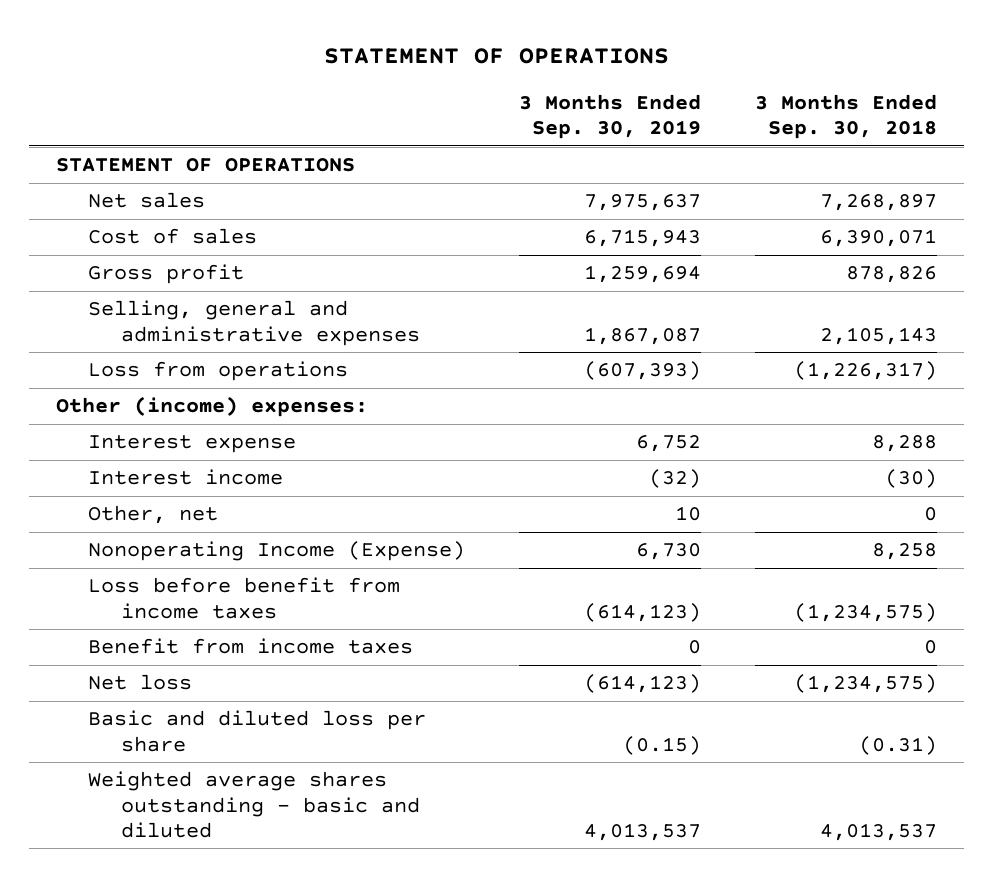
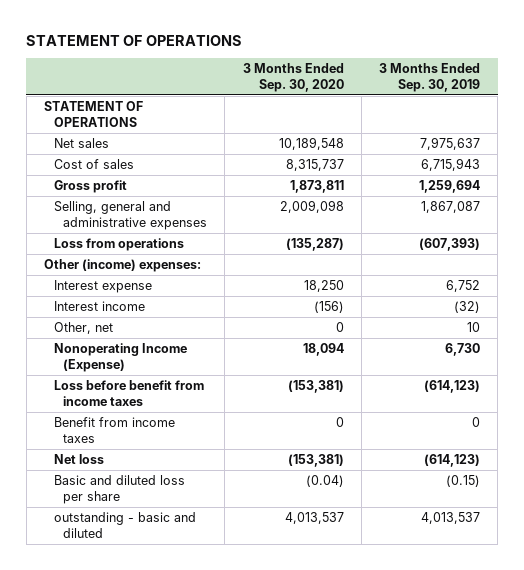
- | 3 Months Ended Sep. 30, 2019 | 3 Months Ended Sep. 30, 2018
+ | 3 Months Ended Sep. 30, 2020 | 3 Months Ended Sep. 30, 2019
- Weighted average shares outstanding - basic and diluted | 4,013,537 | 4,013,537
+ outstanding - basic and diluted | 4,013,537 | 4,013,537

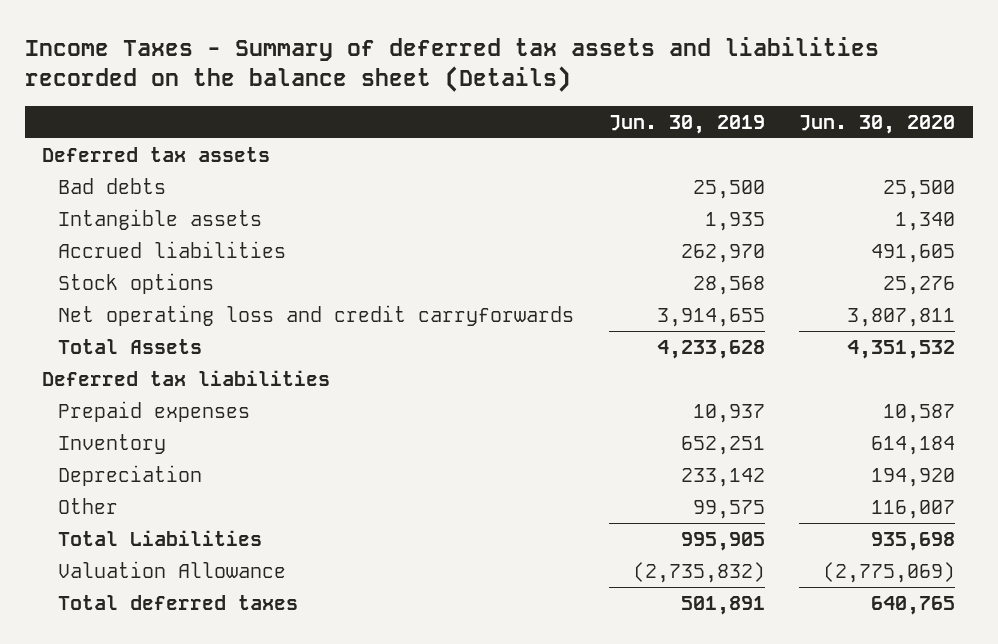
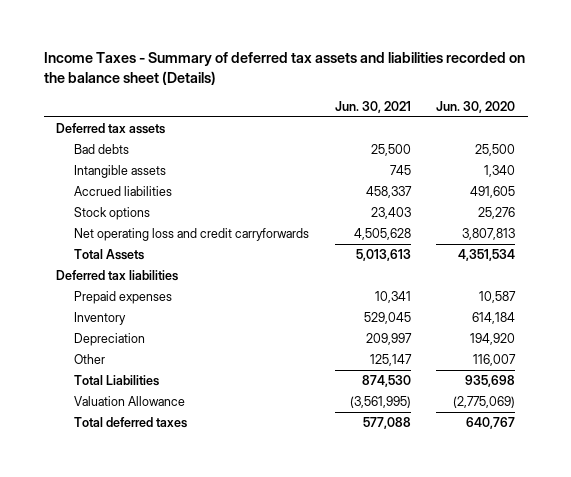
- | Jun. 30, 2019 | Jun. 30, 2020
+ | Jun. 30, 2021 | Jun. 30, 2020
- Net operating loss and credit carryforwards | 3,914,655 | 3,807,811
- Total Assets | 4,233,628 | 4,351,532
+ Net operating loss and credit carryforwards | 4,505,628 | 3,807,813
+ Total Assets | 5,013,613 | 4,351,534
- Total deferred taxes | 501,891 | 640,765
+ Total deferred taxes | 577,088 | 640,767

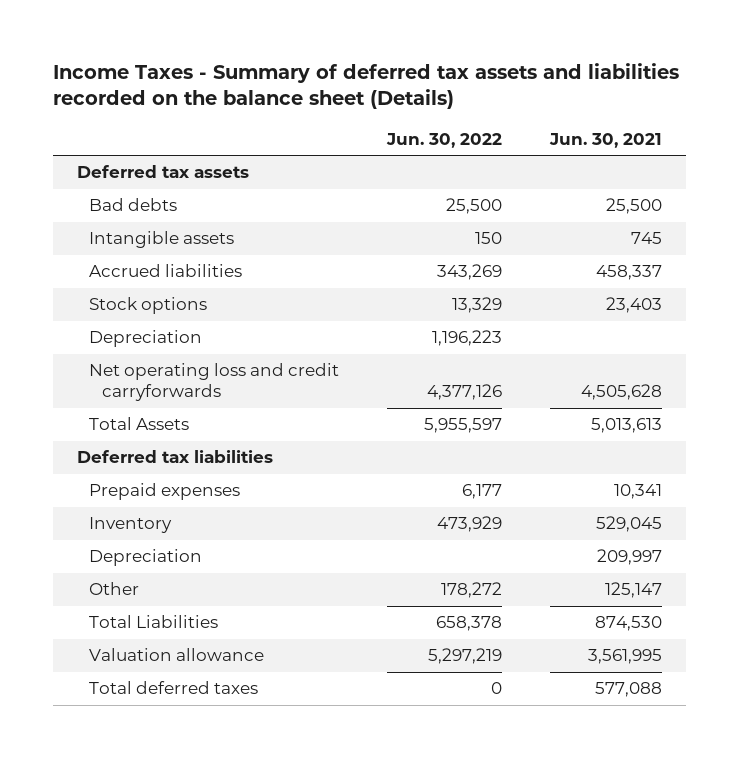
- | Jun. 30, 2021 | Jun. 30, 2020
+ | Jun. 30, 2022 | Jun. 30, 2021
+ Depreciation | 1,196,223 |
- Valuation Allowance | (3,561,995) | (2,775,069)
+ Valuation allowance | 5,297,219 | 3,561,995

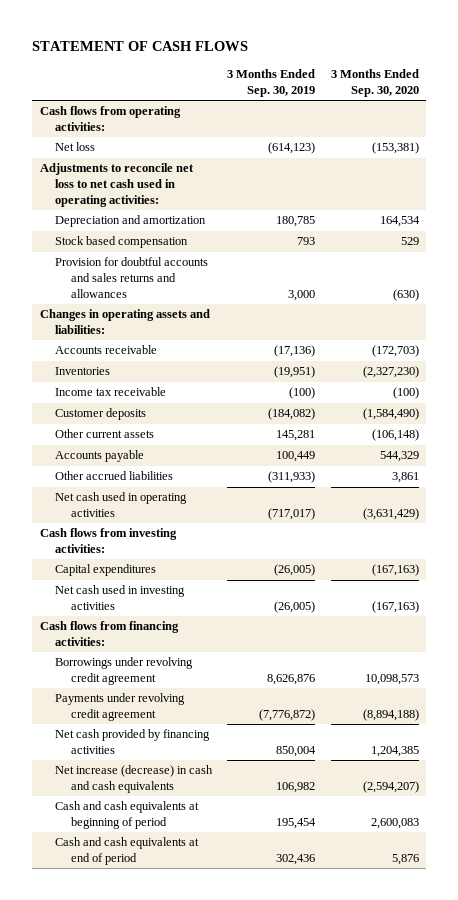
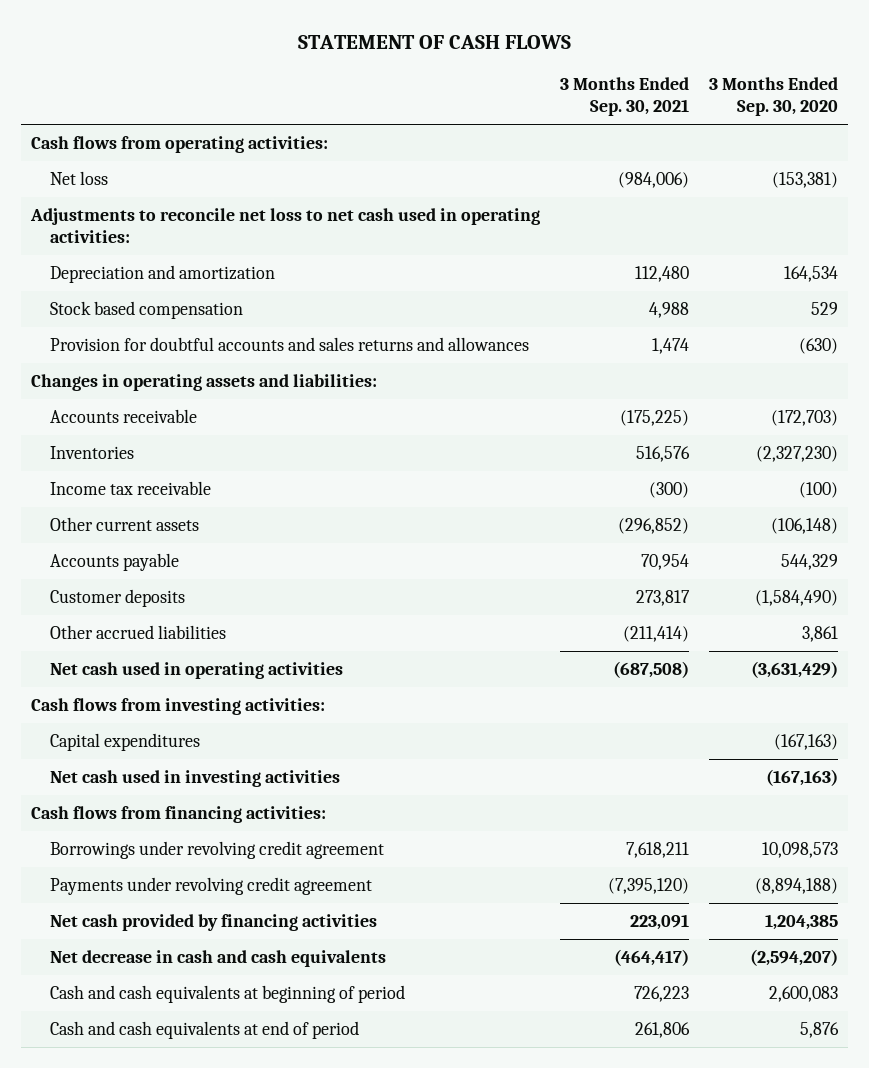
- | 3 Months Ended Sep. 30, 2019 | 3 Months Ended Sep. 30, 2020
+ | 3 Months Ended Sep. 30, 2021 | 3 Months Ended Sep. 30, 2020
moved down: Customer deposits | 273,817 | (1,584,490)
- Net increase (decrease) in cash and cash equivalents | 106,982 | (2,594,207)
+ Net decrease in cash and cash equivalents | (464,417) | (2,594,207)

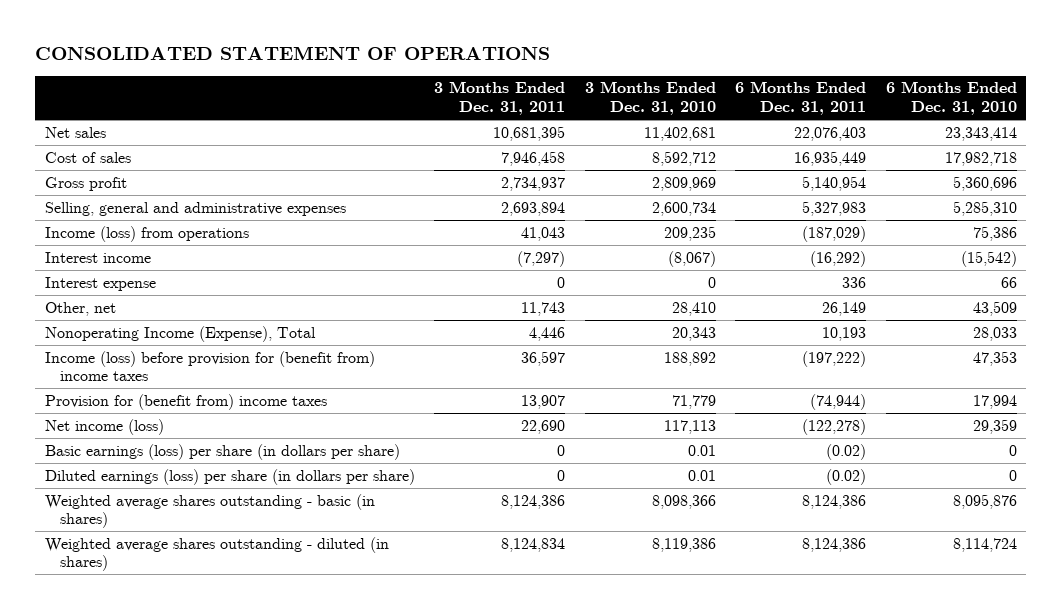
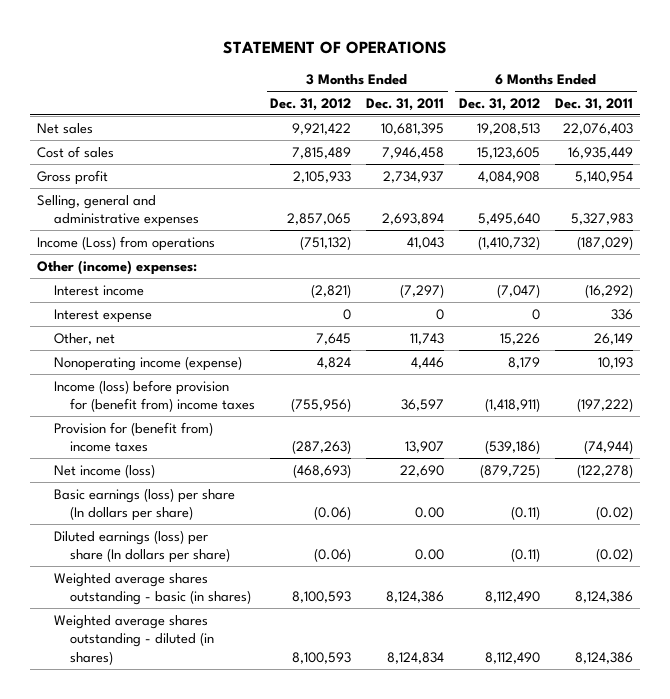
- CONSOLIDATED STATEMENT OF OPERATIONS
+ STATEMENT OF OPERATIONS
- | 3 Months Ended Dec. 31, 2011 | 3 Months Ended Dec. 31, 2010 | 6 Months Ended Dec. 31, 2011 | 6 Months Ended Dec. 31, 2010
+ | 3 Months Ended Dec. 31, 2012 | 3 Months Ended Dec. 31, 2011 | 6 Months Ended Dec. 31, 2012 | 6 Months Ended Dec. 31, 2011
- Income (loss) from operations | 41,043 | 209,235 | (187,029) | 75,386
+ Income (Loss) from operations | (751,132) | 41,043 | (1,410,732) | (187,029)
+ Other (income) expenses:
- Nonoperating Income (Expense), Total | 4,446 | 20,343 | 10,193 | 28,033
+ Nonoperating income (expense) | 4,824 | 4,446 | 8,179 | 10,193
- Basic earnings (loss) per share (in dollars per share) | 0 | 0.01 | (0.02) | 0
- Diluted earnings (loss) per share (in dollars per share) | 0 | 0.01 | (0.02) | 0
+ Basic earnings (loss) per share (In dollars per share) | (0.06) | 0.00 | (0.11) | (0.02)
+ Diluted earnings (loss) per share (In dollars per share) | (0.06) | 0.00 | (0.11) | (0.02)

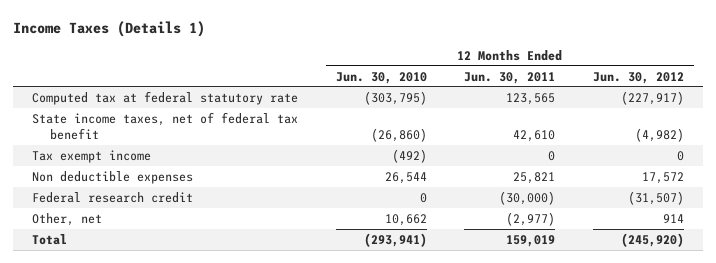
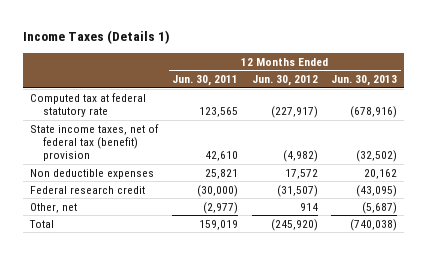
- | 12 Months Ended Jun. 30, 2010 | 12 Months Ended Jun. 30, 2011 | 12 Months Ended Jun. 30, 2012
+ | 12 Months Ended Jun. 30, 2011 | 12 Months Ended Jun. 30, 2012 | 12 Months Ended Jun. 30, 2013
- State income taxes, net of federal tax benefit | (26,860) | 42,610 | (4,982)
- Tax exempt income | (492) | 0 | 0
+ State income taxes, net of federal tax (benefit) provision | 42,610 | (4,982) | (32,502)

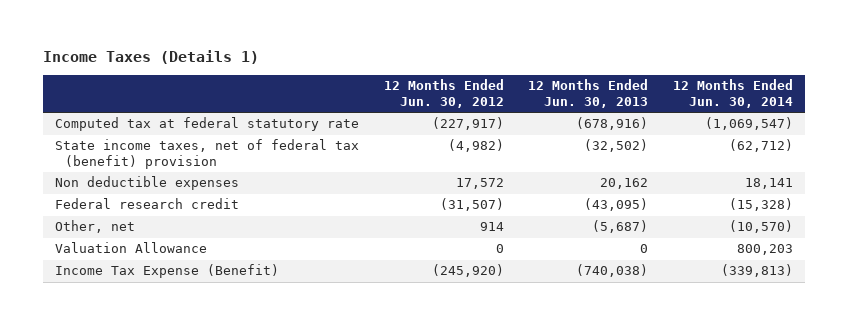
- | 12 Months Ended Jun. 30, 2011 | 12 Months Ended Jun. 30, 2012 | 12 Months Ended Jun. 30, 2013
+ | 12 Months Ended Jun. 30, 2012 | 12 Months Ended Jun. 30, 2013 | 12 Months Ended Jun. 30, 2014
- Total | 159,019 | (245,920) | (740,038)
+ Valuation Allowance | 0 | 0 | 800,203
+ Income Tax Expense (Benefit) | (245,920) | (740,038) | (339,813)

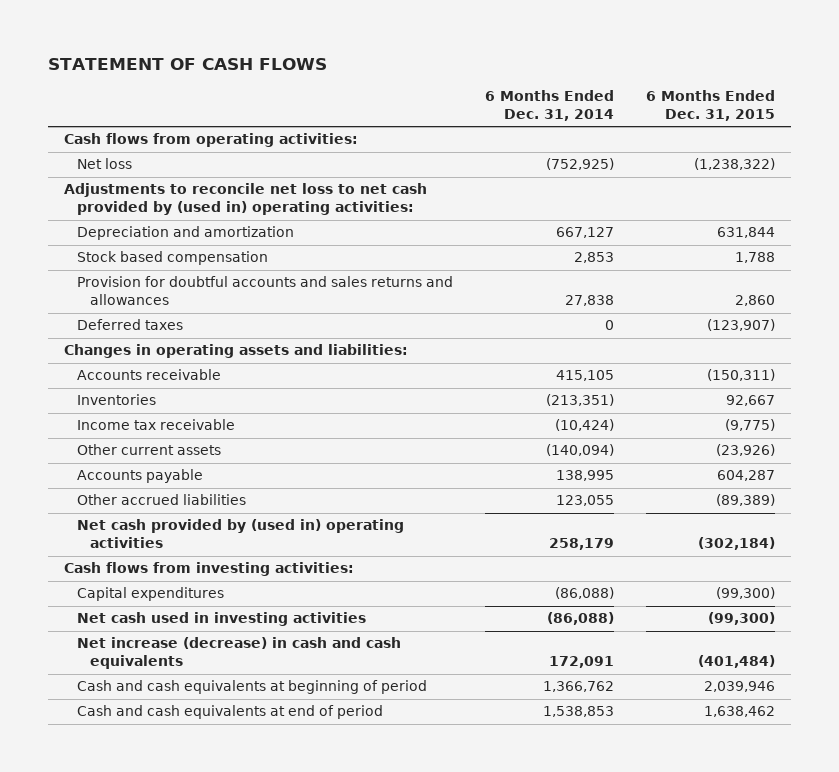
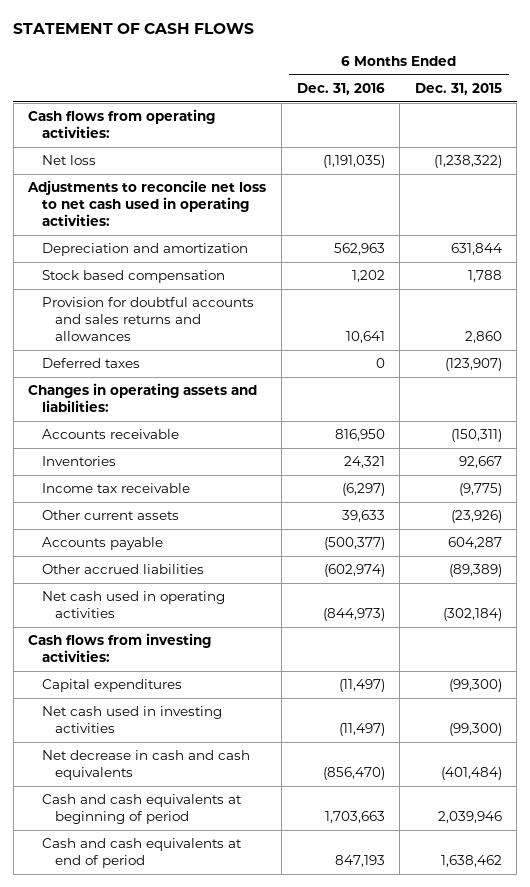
- | 6 Months Ended Dec. 31, 2014 | 6 Months Ended Dec. 31, 2015
+ | 6 Months Ended Dec. 31, 2016 | 6 Months Ended Dec. 31, 2015
- Adjustments to reconcile net loss to net cash provided by (used in) operating activities:
+ Adjustments to reconcile net loss to net cash used in operating activities:
- Net cash provided by (used in) operating activities | 258,179 | (302,184)
+ Net cash used in operating activities | (844,973) | (302,184)
- Net increase (decrease) in cash and cash equivalents | 172,091 | (401,484)
+ Net decrease in cash and cash equivalents | (856,470) | (401,484)

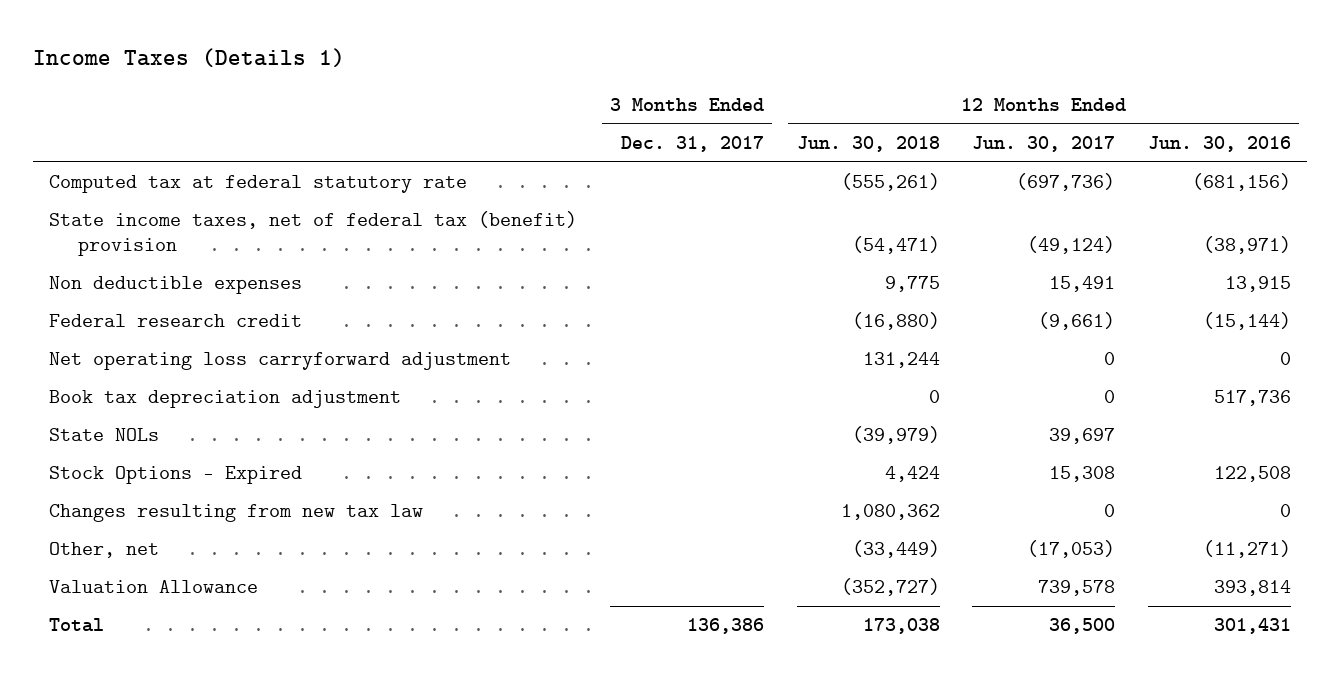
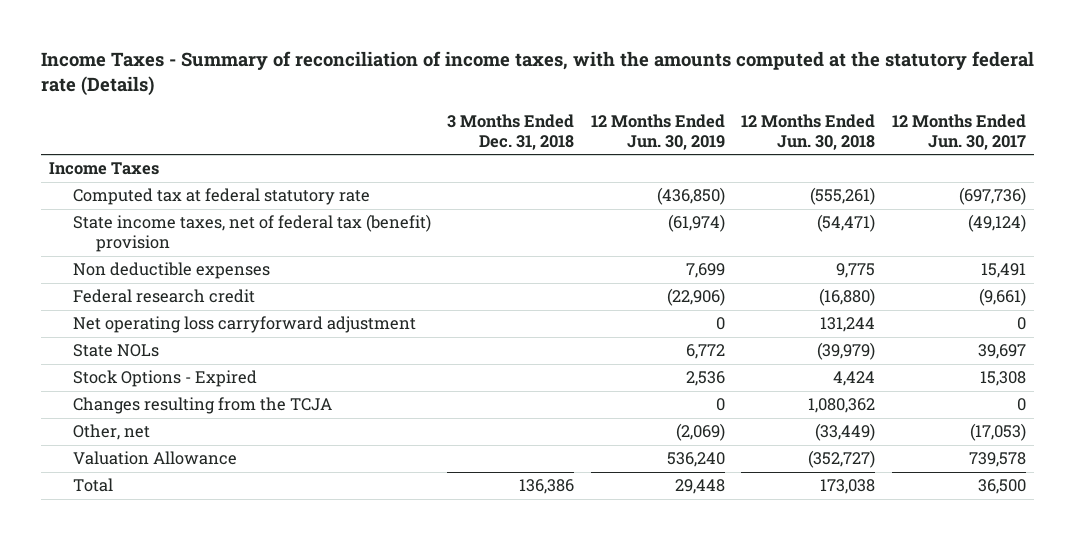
- Income Taxes (Details 1)
+ Income Taxes - Summary of reconciliation of income taxes, with the amounts computed at the statutory federal rate (Details)
- | 3 Months Ended Dec. 31, 2017 | 12 Months Ended Jun. 30, 2018 | 12 Months Ended Jun. 30, 2017 | 12 Months Ended Jun. 30, 2016
+ | 3 Months Ended Dec. 31, 2018 | 12 Months Ended Jun. 30, 2019 | 12 Months Ended Jun. 30, 2018 | 12 Months Ended Jun. 30, 2017
+ Income Taxes
- Book tax depreciation adjustment | | 0 | 0 | 517,736
- Changes resulting from new tax law | | 1,080,362 | 0 | 0
+ Changes resulting from the TCJA | | 0 | 1,080,362 | 0

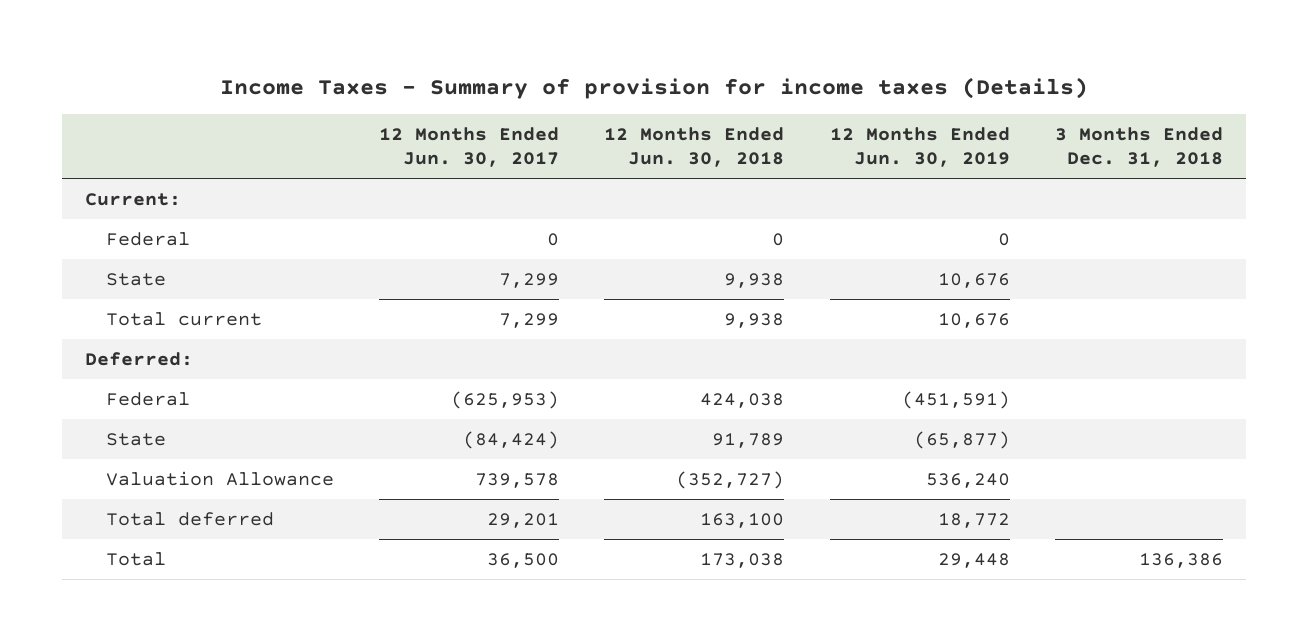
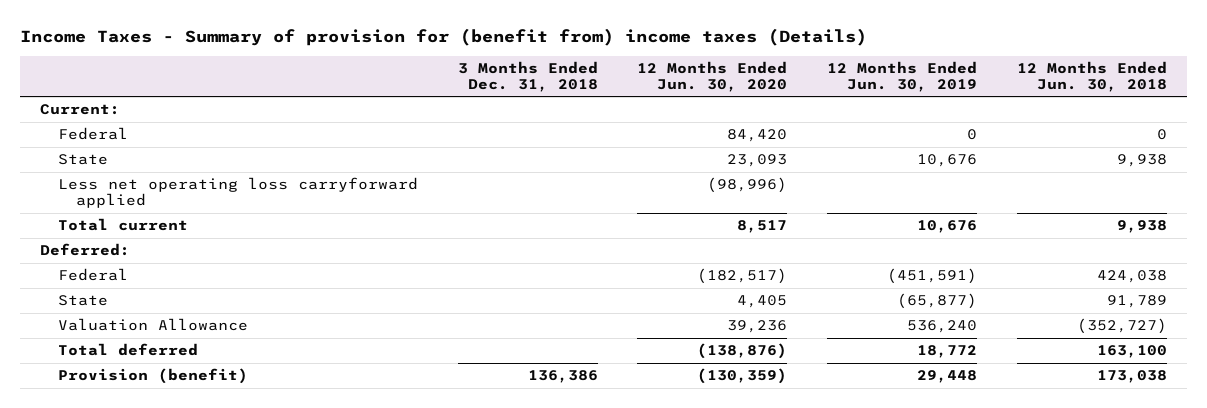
- Income Taxes - Summary of provision for income taxes (Details)
+ Income Taxes - Summary of provision for (benefit from) income taxes (Details)
- | 12 Months Ended Jun. 30, 2017 | 12 Months Ended Jun. 30, 2018 | 12 Months Ended Jun. 30, 2019 | 3 Months Ended Dec. 31, 2018
+ | 3 Months Ended Dec. 31, 2018 | 12 Months Ended Jun. 30, 2020 | 12 Months Ended Jun. 30, 2019 | 12 Months Ended Jun. 30, 2018
+ Less net operating loss carryforward applied | | (98,996) | |
- Total | 36,500 | 173,038 | 29,448 | 136,386
+ Provision (benefit) | 136,386 | (130,359) | 29,448 | 173,038

